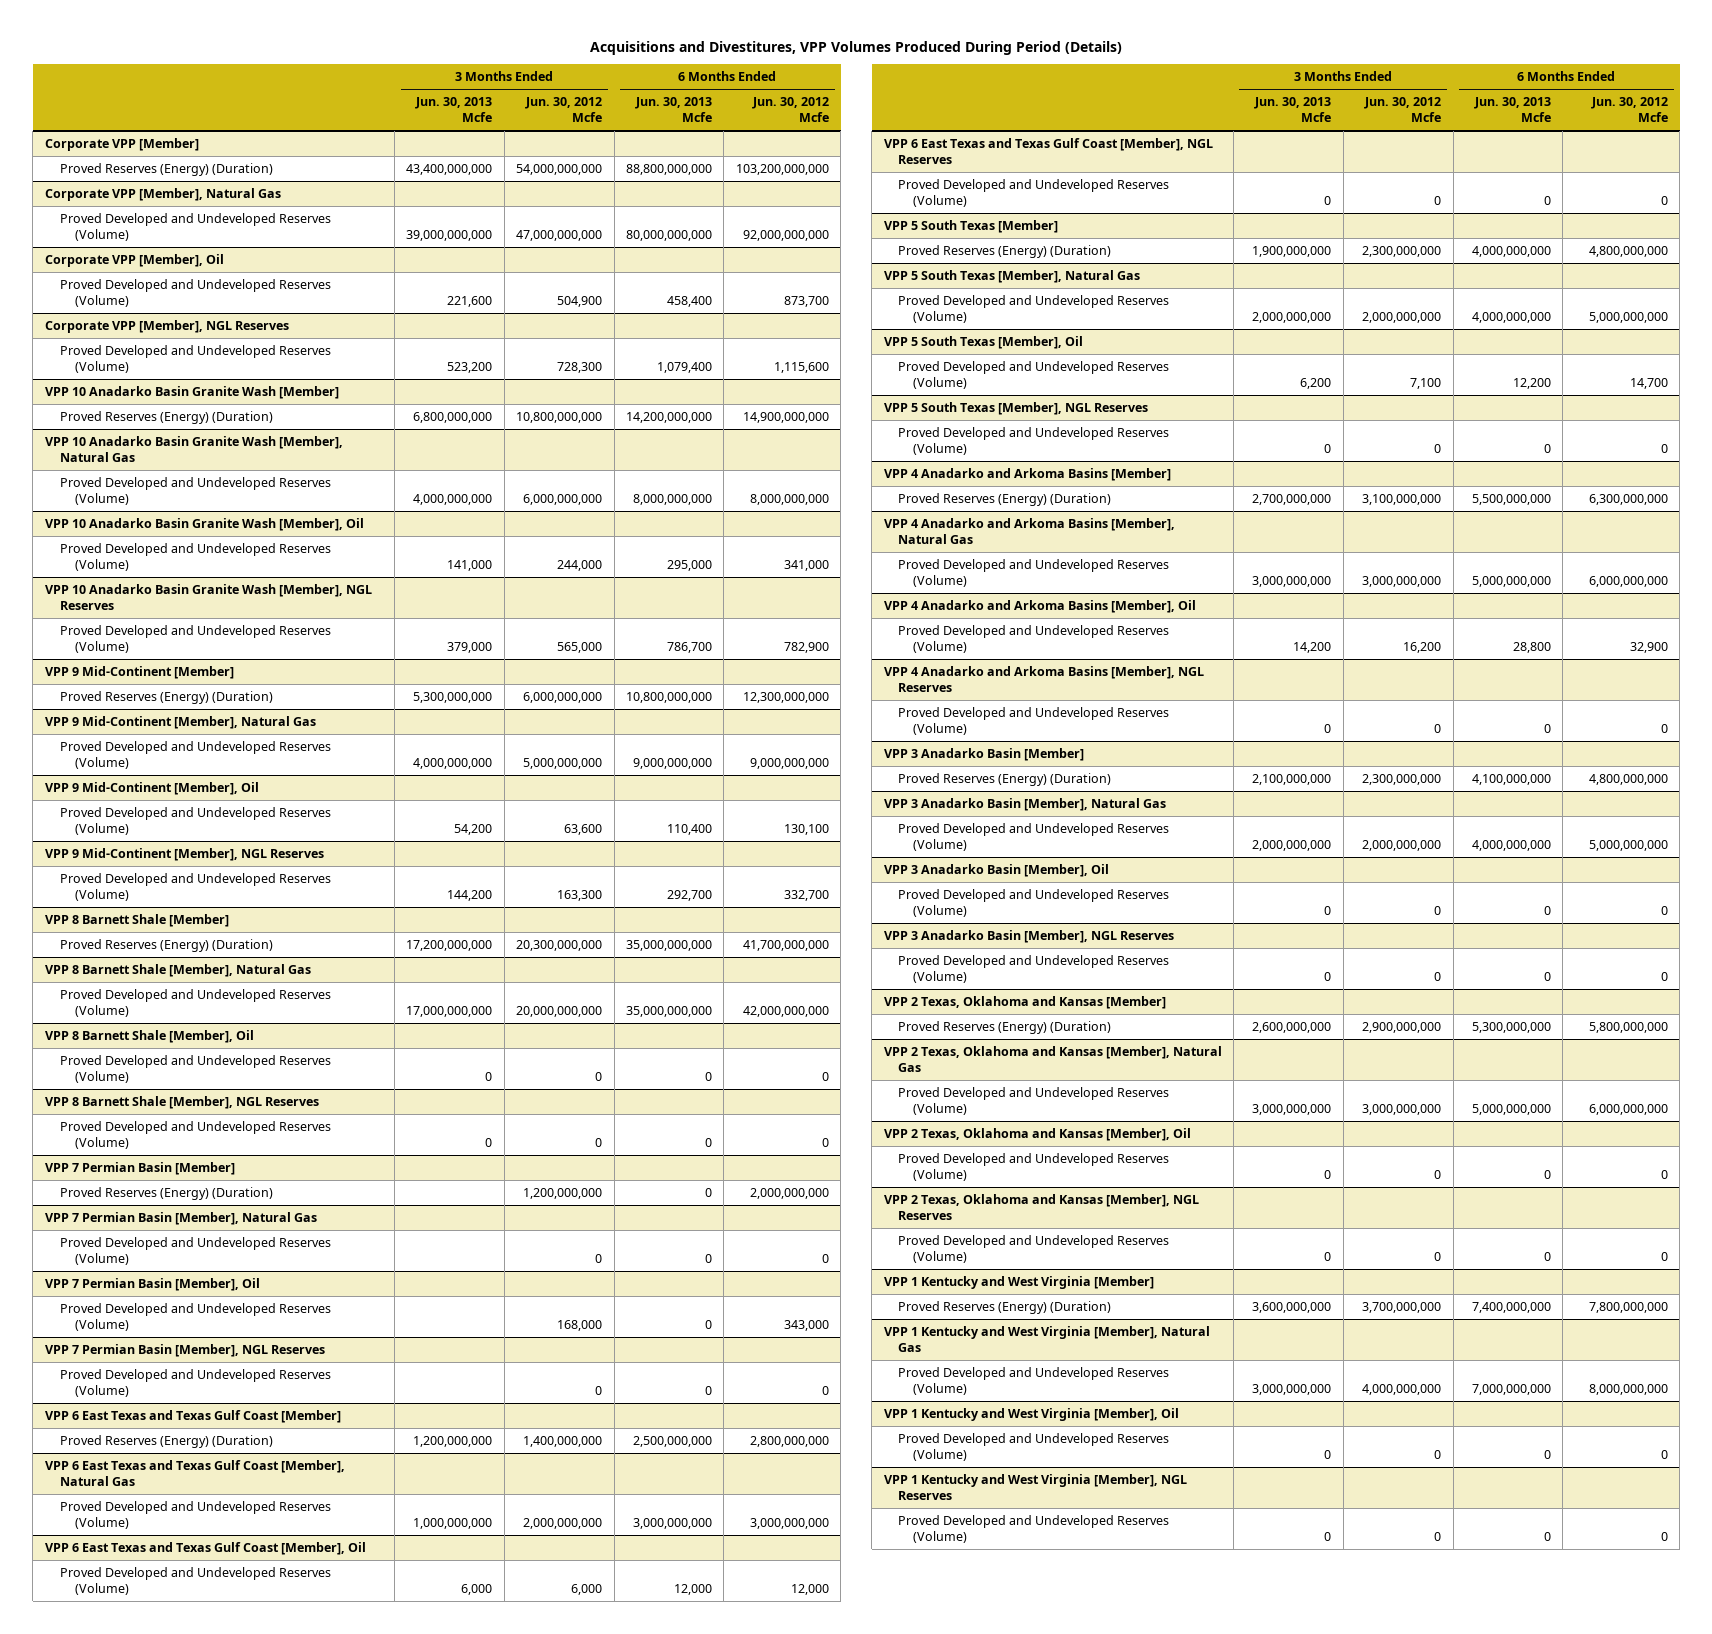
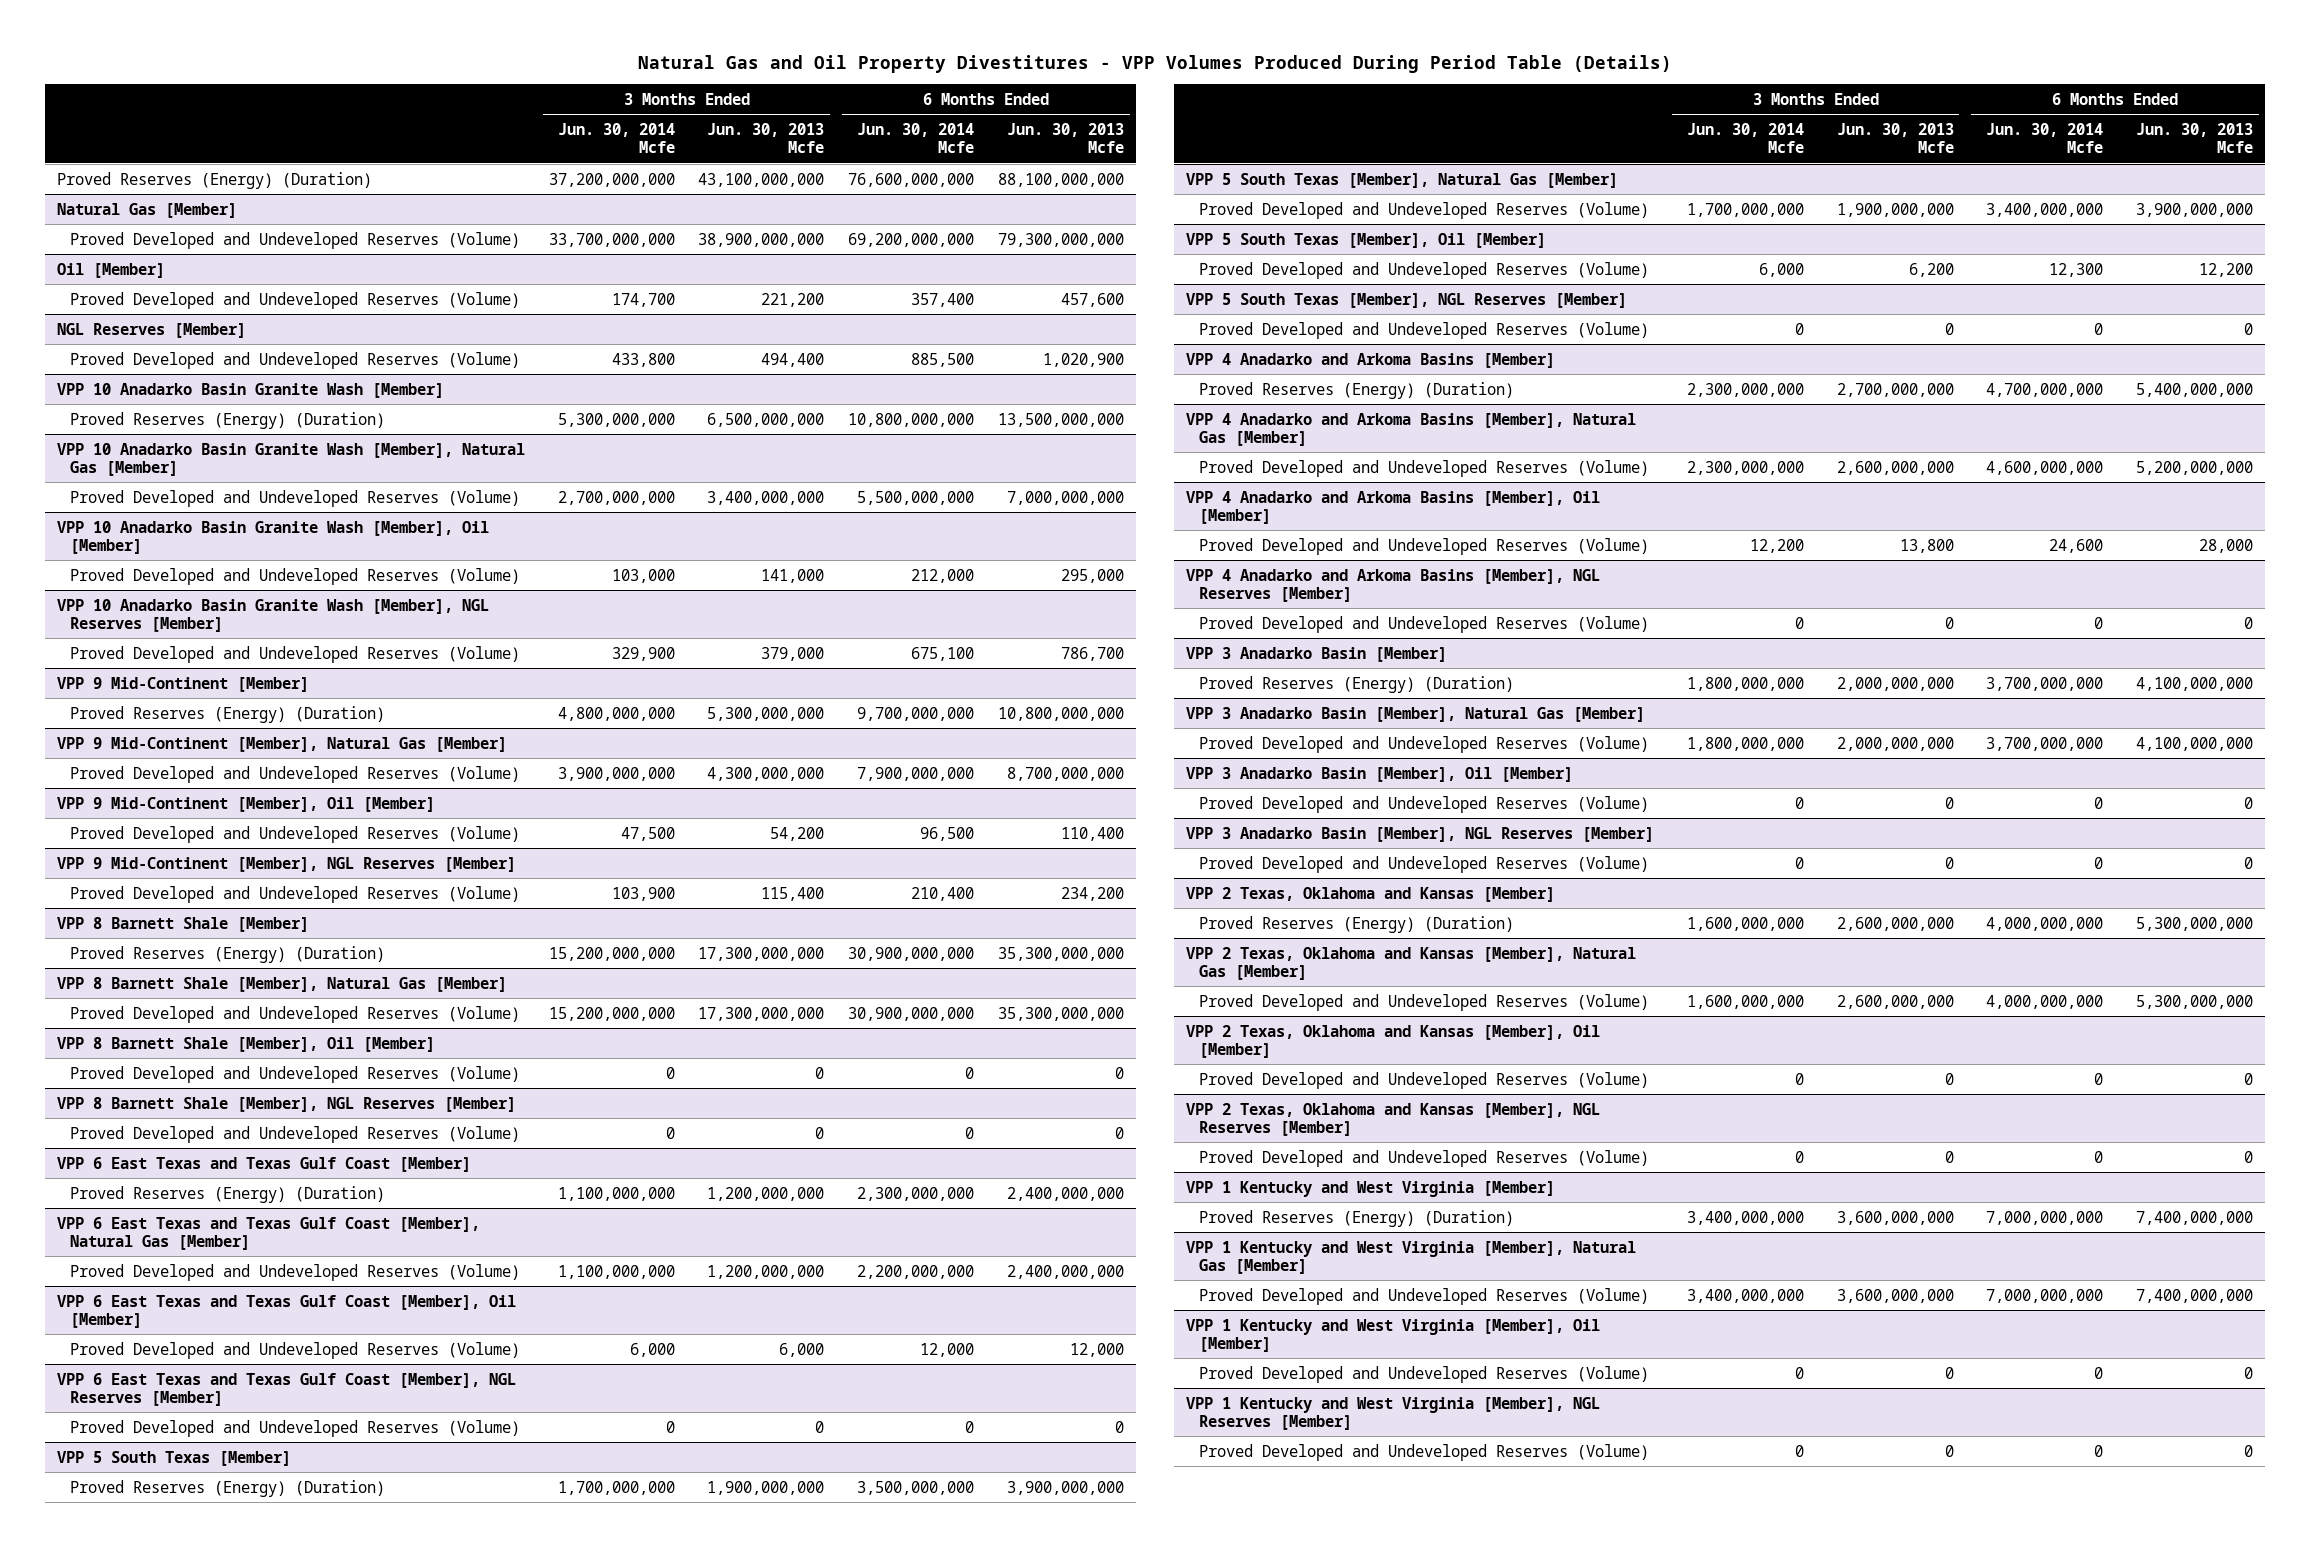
- Acquisitions and Divestitures, VPP Volumes Produced During Period (Details)
+ Natural Gas and Oil Property Divestitures - VPP Volumes Produced During Period Table (Details)
- | 3 Months Ended Jun. 30, 2013 Mcfe | 3 Months Ended Jun. 30, 2012 Mcfe | 6 Months Ended Jun. 30, 2013 Mcfe | 6 Months Ended Jun. 30, 2012 Mcfe
+ | 3 Months Ended Jun. 30, 2014 Mcfe | 3 Months Ended Jun. 30, 2013 Mcfe | 6 Months Ended Jun. 30, 2014 Mcfe | 6 Months Ended Jun. 30, 2013 Mcfe
- Corporate VPP [Member]
- Proved Reserves (Energy) (Duration) | 43,400,000,000 | 54,000,000,000 | 88,800,000,000 | 103,200,000,000
- Corporate VPP [Member], Natural Gas
- Proved Developed and Undeveloped Reserves (Volume) | 39,000,000,000 | 47,000,000,000 | 80,000,000,000 | 92,000,000,000
- Corporate VPP [Member], Oil
- Proved Developed and Undeveloped Reserves (Volume) | 221,600 | 504,900 | 458,400 | 873,700
- Corporate VPP [Member], NGL Reserves
- Proved Developed and Undeveloped Reserves (Volume) | 523,200 | 728,300 | 1,079,400 | 1,115,600
+ Proved Reserves (Energy) (Duration) | 37,200,000,000 | 43,100,000,000 | 76,600,000,000 | 88,100,000,000
+ Natural Gas [Member]
+ Proved Developed and Undeveloped Reserves (Volume) | 33,700,000,000 | 38,900,000,000 | 69,200,000,000 | 79,300,000,000
+ Oil [Member]
+ Proved Developed and Undeveloped Reserves (Volume) | 174,700 | 221,200 | 357,400 | 457,600
+ NGL Reserves [Member]
+ Proved Developed and Undeveloped Reserves (Volume) | 433,800 | 494,400 | 885,500 | 1,020,900
@ VPP 10 Anadarko Basin Granite Wash [Member]
- Proved Reserves (Energy) (Duration) | 6,800,000,000 | 10,800,000,000 | 14,200,000,000 | 14,900,000,000
- VPP 10 Anadarko Basin Granite Wash [Member], Natural Gas
- Proved Developed and Undeveloped Reserves (Volume) | 4,000,000,000 | 6,000,000,000 | 8,000,000,000 | 8,000,000,000
- VPP 10 Anadarko Basin Granite Wash [Member], Oil
@ VPP 10 Anadarko Basin Granite Wash [Member]
+ Proved Reserves (Energy) (Duration) | 5,300,000,000 | 6,500,000,000 | 10,800,000,000 | 13,500,000,000
+ VPP 10 Anadarko Basin Granite Wash [Member], Natural Gas [Member]
+ Proved Developed and Undeveloped Reserves (Volume) | 2,700,000,000 | 3,400,000,000 | 5,500,000,000 | 7,000,000,000
+ VPP 10 Anadarko Basin Granite Wash [Member], Oil [Member]
- VPP 10 Anadarko Basin Granite Wash [Member], NGL Reserves
+ VPP 10 Anadarko Basin Granite Wash [Member], NGL Reserves [Member]
- VPP 9 Mid-Continent [Member], Natural Gas
- Proved Developed and Undeveloped Reserves (Volume) | 4,000,000,000 | 5,000,000,000 | 9,000,000,000 | 9,000,000,000
- VPP 9 Mid-Continent [Member], Oil
+ VPP 9 Mid-Continent [Member], Natural Gas [Member]
+ Proved Developed and Undeveloped Reserves (Volume) | 3,900,000,000 | 4,300,000,000 | 7,900,000,000 | 8,700,000,000
+ VPP 9 Mid-Continent [Member], Oil [Member]
- VPP 9 Mid-Continent [Member], NGL Reserves
- Proved Developed and Undeveloped Reserves (Volume) | 144,200 | 163,300 | 292,700 | 332,700
+ VPP 9 Mid-Continent [Member], NGL Reserves [Member]
+ Proved Developed and Undeveloped Reserves (Volume) | 103,900 | 115,400 | 210,400 | 234,200
@ VPP 8 Barnett Shale [Member]
- Proved Reserves (Energy) (Duration) | 17,200,000,000 | 20,300,000,000 | 35,000,000,000 | 41,700,000,000
- VPP 8 Barnett Shale [Member], Natural Gas
- Proved Developed and Undeveloped Reserves (Volume) | 17,000,000,000 | 20,000,000,000 | 35,000,000,000 | 42,000,000,000
- VPP 8 Barnett Shale [Member], Oil
@ VPP 8 Barnett Shale [Member]
+ Proved Reserves (Energy) (Duration) | 15,200,000,000 | 17,300,000,000 | 30,900,000,000 | 35,300,000,000
+ VPP 8 Barnett Shale [Member], Natural Gas [Member]
+ Proved Developed and Undeveloped Reserves (Volume) | 15,200,000,000 | 17,300,000,000 | 30,900,000,000 | 35,300,000,000
+ VPP 8 Barnett Shale [Member], Oil [Member]
- VPP 8 Barnett Shale [Member], NGL Reserves
+ VPP 8 Barnett Shale [Member], NGL Reserves [Member]
- VPP 7 Permian Basin [Member]
- Proved Reserves (Energy) (Duration) | | 1,200,000,000 | 0 | 2,000,000,000
- VPP 7 Permian Basin [Member], Natural Gas
- Proved Developed and Undeveloped Reserves (Volume) | | 0 | 0 | 0
- VPP 7 Permian Basin [Member], Oil
- Proved Developed and Undeveloped Reserves (Volume) | | 168,000 | 0 | 343,000
- VPP 7 Permian Basin [Member], NGL Reserves
- Proved Developed and Undeveloped Reserves (Volume) | | 0 | 0 | 0
@ VPP 6 East Texas and Texas Gulf Coast [Member]
- Proved Reserves (Energy) (Duration) | 1,200,000,000 | 1,400,000,000 | 2,500,000,000 | 2,800,000,000
- VPP 6 East Texas and Texas Gulf Coast [Member], Natural Gas
- Proved Developed and Undeveloped Reserves (Volume) | 1,000,000,000 | 2,000,000,000 | 3,000,000,000 | 3,000,000,000
- VPP 6 East Texas and Texas Gulf Coast [Member], Oil
@ VPP 6 East Texas and Texas Gulf Coast [Member]
+ Proved Reserves (Energy) (Duration) | 1,100,000,000 | 1,200,000,000 | 2,300,000,000 | 2,400,000,000
+ VPP 6 East Texas and Texas Gulf Coast [Member], Natural Gas [Member]
+ Proved Developed and Undeveloped Reserves (Volume) | 1,100,000,000 | 1,200,000,000 | 2,200,000,000 | 2,400,000,000
+ VPP 6 East Texas and Texas Gulf Coast [Member], Oil [Member]
- VPP 6 East Texas and Texas Gulf Coast [Member], NGL Reserves
+ VPP 6 East Texas and Texas Gulf Coast [Member], NGL Reserves [Member]
@ VPP 5 South Texas [Member]
- Proved Reserves (Energy) (Duration) | 1,900,000,000 | 2,300,000,000 | 4,000,000,000 | 4,800,000,000
- VPP 5 South Texas [Member], Natural Gas
- Proved Developed and Undeveloped Reserves (Volume) | 2,000,000,000 | 2,000,000,000 | 4,000,000,000 | 5,000,000,000
- VPP 5 South Texas [Member], Oil
@ VPP 5 South Texas [Member]
+ Proved Reserves (Energy) (Duration) | 1,700,000,000 | 1,900,000,000 | 3,500,000,000 | 3,900,000,000
+ VPP 5 South Texas [Member], Natural Gas [Member]
+ Proved Developed and Undeveloped Reserves (Volume) | 1,700,000,000 | 1,900,000,000 | 3,400,000,000 | 3,900,000,000
+ VPP 5 South Texas [Member], Oil [Member]
- VPP 5 South Texas [Member], NGL Reserves
+ VPP 5 South Texas [Member], NGL Reserves [Member]
@ VPP 4 Anadarko and Arkoma Basins [Member]
- Proved Reserves (Energy) (Duration) | 2,700,000,000 | 3,100,000,000 | 5,500,000,000 | 6,300,000,000
- VPP 4 Anadarko and Arkoma Basins [Member], Natural Gas
- Proved Developed and Undeveloped Reserves (Volume) | 3,000,000,000 | 3,000,000,000 | 5,000,000,000 | 6,000,000,000
- VPP 4 Anadarko and Arkoma Basins [Member], Oil
- Proved Developed and Undeveloped Reserves (Volume) | 14,200 | 16,200 | 28,800 | 32,900
- VPP 4 Anadarko and Arkoma Basins [Member], NGL Reserves
@ VPP 4 Anadarko and Arkoma Basins [Member]
+ Proved Reserves (Energy) (Duration) | 2,300,000,000 | 2,700,000,000 | 4,700,000,000 | 5,400,000,000
+ VPP 4 Anadarko and Arkoma Basins [Member], Natural Gas [Member]
+ Proved Developed and Undeveloped Reserves (Volume) | 2,300,000,000 | 2,600,000,000 | 4,600,000,000 | 5,200,000,000
+ VPP 4 Anadarko and Arkoma Basins [Member], Oil [Member]
+ Proved Developed and Undeveloped Reserves (Volume) | 12,200 | 13,800 | 24,600 | 28,000
+ VPP 4 Anadarko and Arkoma Basins [Member], NGL Reserves [Member]
@ VPP 3 Anadarko Basin [Member]
- Proved Reserves (Energy) (Duration) | 2,100,000,000 | 2,300,000,000 | 4,100,000,000 | 4,800,000,000
- VPP 3 Anadarko Basin [Member], Natural Gas
- Proved Developed and Undeveloped Reserves (Volume) | 2,000,000,000 | 2,000,000,000 | 4,000,000,000 | 5,000,000,000
- VPP 3 Anadarko Basin [Member], Oil
@ VPP 3 Anadarko Basin [Member]
+ Proved Reserves (Energy) (Duration) | 1,800,000,000 | 2,000,000,000 | 3,700,000,000 | 4,100,000,000
+ VPP 3 Anadarko Basin [Member], Natural Gas [Member]
+ Proved Developed and Undeveloped Reserves (Volume) | 1,800,000,000 | 2,000,000,000 | 3,700,000,000 | 4,100,000,000
+ VPP 3 Anadarko Basin [Member], Oil [Member]
- VPP 3 Anadarko Basin [Member], NGL Reserves
+ VPP 3 Anadarko Basin [Member], NGL Reserves [Member]
- VPP 2 Texas, Oklahoma and Kansas [Member], Natural Gas
- Proved Developed and Undeveloped Reserves (Volume) | 3,000,000,000 | 3,000,000,000 | 5,000,000,000 | 6,000,000,000
- VPP 2 Texas, Oklahoma and Kansas [Member], Oil
+ VPP 2 Texas, Oklahoma and Kansas [Member], Natural Gas [Member]
+ Proved Developed and Undeveloped Reserves (Volume) | 1,600,000,000 | 2,600,000,000 | 4,000,000,000 | 5,300,000,000
+ VPP 2 Texas, Oklahoma and Kansas [Member], Oil [Member]
- VPP 2 Texas, Oklahoma and Kansas [Member], NGL Reserves
+ VPP 2 Texas, Oklahoma and Kansas [Member], NGL Reserves [Member]
- VPP 1 Kentucky and West Virginia [Member], Natural Gas
- Proved Developed and Undeveloped Reserves (Volume) | 3,000,000,000 | 4,000,000,000 | 7,000,000,000 | 8,000,000,000
- VPP 1 Kentucky and West Virginia [Member], Oil
+ VPP 1 Kentucky and West Virginia [Member], Natural Gas [Member]
+ Proved Developed and Undeveloped Reserves (Volume) | 3,400,000,000 | 3,600,000,000 | 7,000,000,000 | 7,400,000,000
+ VPP 1 Kentucky and West Virginia [Member], Oil [Member]
- VPP 1 Kentucky and West Virginia [Member], NGL Reserves
+ VPP 1 Kentucky and West Virginia [Member], NGL Reserves [Member]

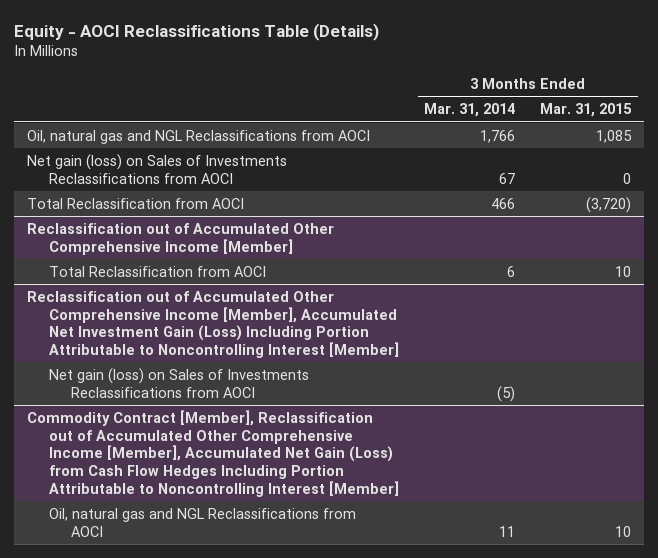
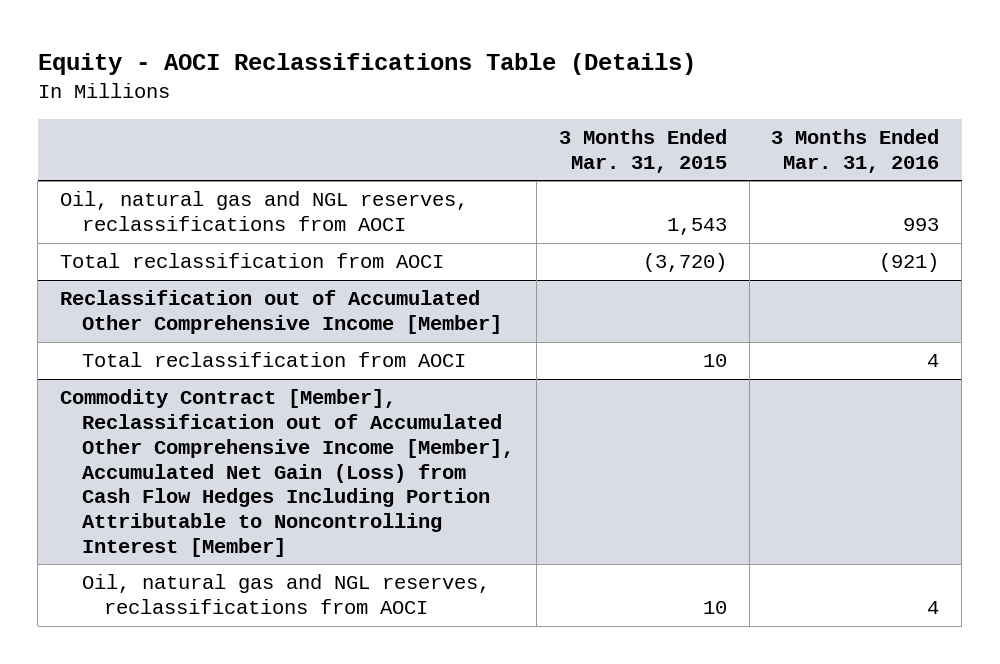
- | 3 Months Ended Mar. 31, 2014 | 3 Months Ended Mar. 31, 2015
+ | 3 Months Ended Mar. 31, 2015 | 3 Months Ended Mar. 31, 2016
- Oil, natural gas and NGL Reclassifications from AOCI | 1,766 | 1,085
- Net gain (loss) on Sales of Investments Reclassifications from AOCI | 67 | 0
- Total Reclassification from AOCI | 466 | (3,720)
+ Oil, natural gas and NGL reserves, reclassifications from AOCI | 1,543 | 993
+ Total reclassification from AOCI | (3,720) | (921)
@ Reclassification out of Accumulated Other Comprehensive Income [Member]
- Total Reclassification from AOCI | 6 | 10
- Reclassification out of Accumulated Other Comprehensive Income [Member], Accumulated Net Investment Gain (Loss) Including Portion Attributable to Noncontrolling Interest [Member]
- Net gain (loss) on Sales of Investments Reclassifications from AOCI | (5) |
@ Reclassification out of Accumulated Other Comprehensive Income [Member]
+ Total reclassification from AOCI | 10 | 4
@ Commodity Contract [Member], Reclassification out of Accumulated Other Comprehensive Income [Member], Accumulated Net Gain (Loss) from Cash Flow Hedges Including Portion Attributable to Noncontrolling Interest [Member]
- Oil, natural gas and NGL Reclassifications from AOCI | 11 | 10
+ Oil, natural gas and NGL reserves, reclassifications from AOCI | 10 | 4

